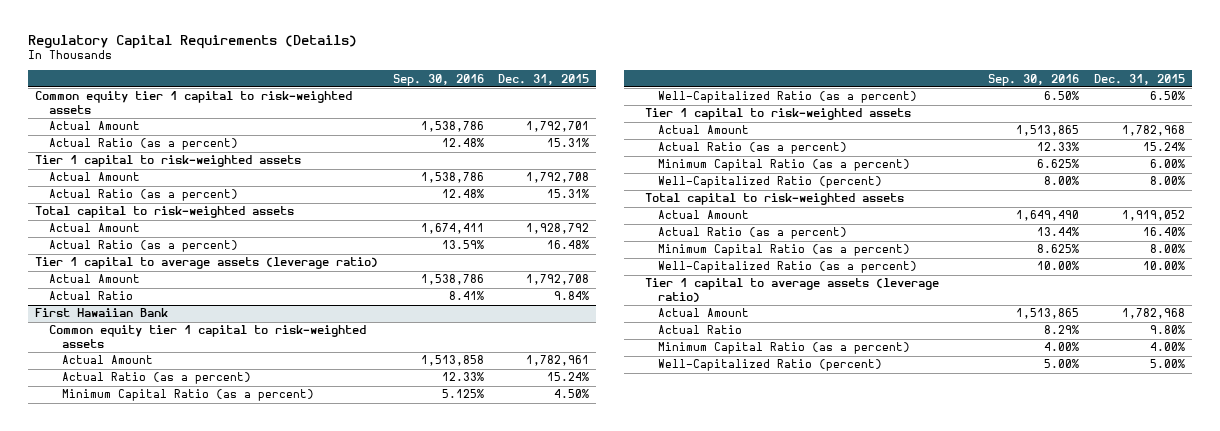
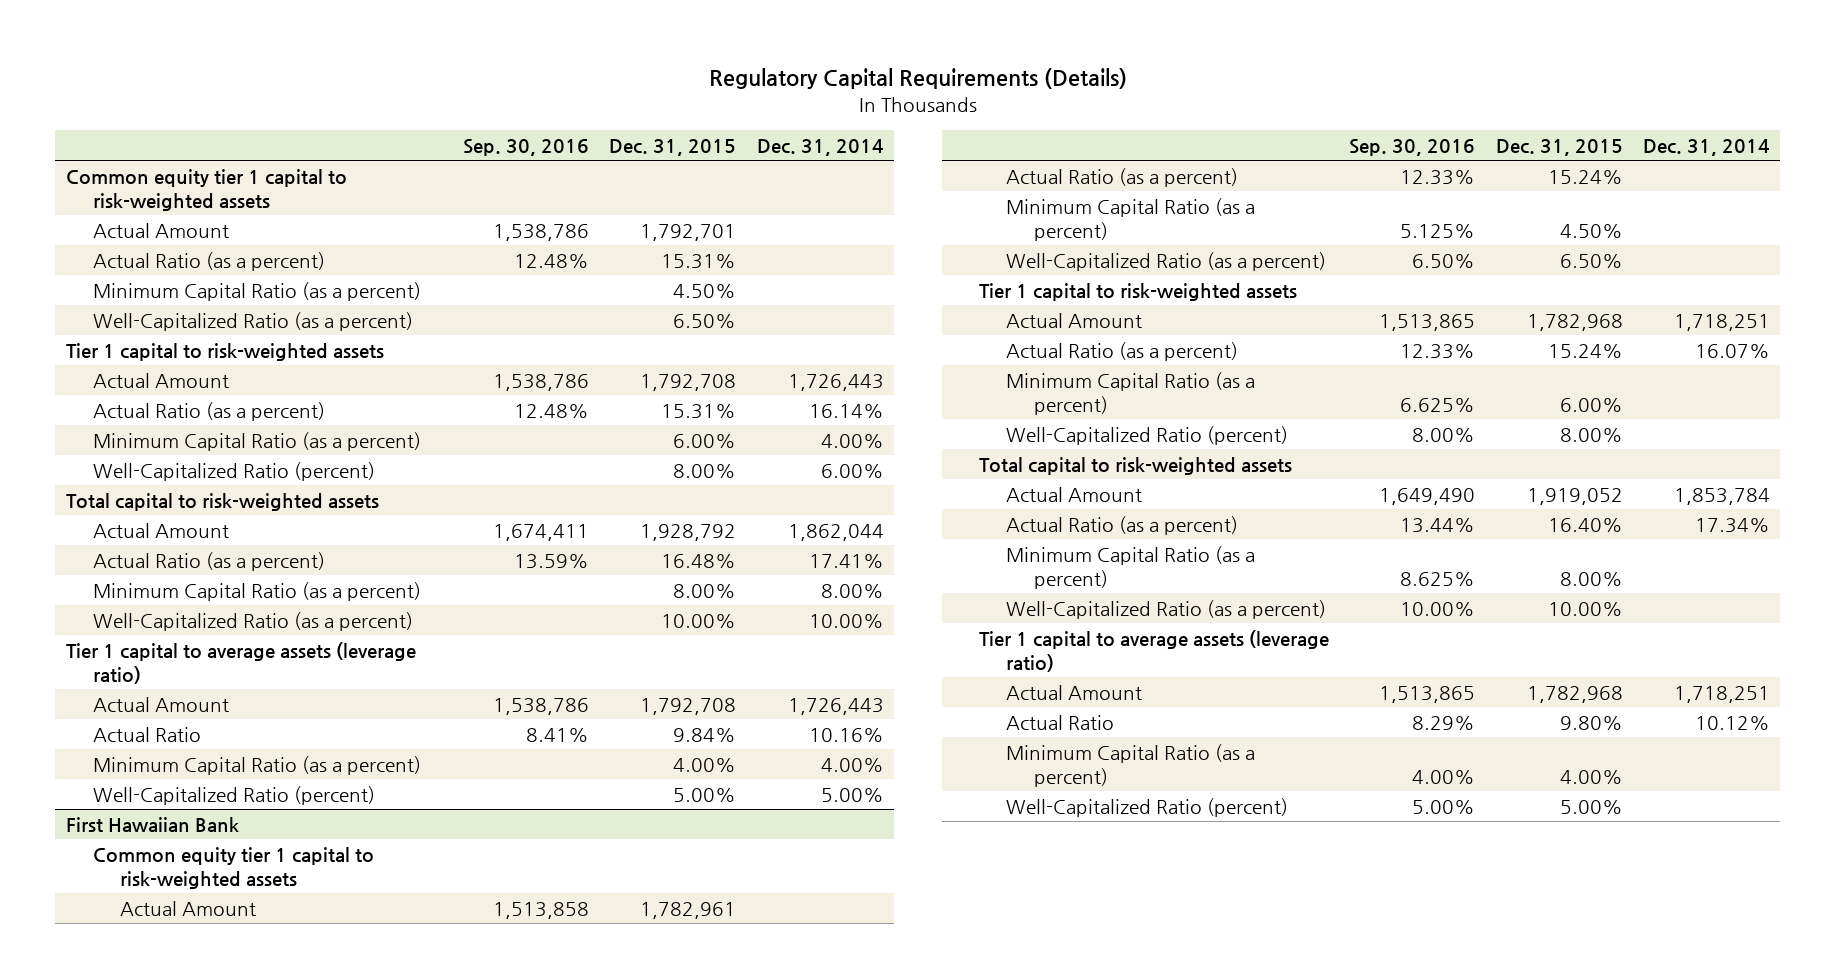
- | Sep. 30, 2016 | Dec. 31, 2015
+ | Sep. 30, 2016 | Dec. 31, 2015 | Dec. 31, 2014
+ Minimum Capital Ratio (as a percent) | | 4.50% |
+ Well-Capitalized Ratio (as a percent) | | 6.50% |
+ Minimum Capital Ratio (as a percent) | | 6.00% | 4.00%
+ Well-Capitalized Ratio (percent) | | 8.00% | 6.00%
+ Minimum Capital Ratio (as a percent) | | 8.00% | 8.00%
+ Well-Capitalized Ratio (as a percent) | | 10.00% | 10.00%
+ Minimum Capital Ratio (as a percent) | | 4.00% | 4.00%
+ Well-Capitalized Ratio (percent) | | 5.00% | 5.00%

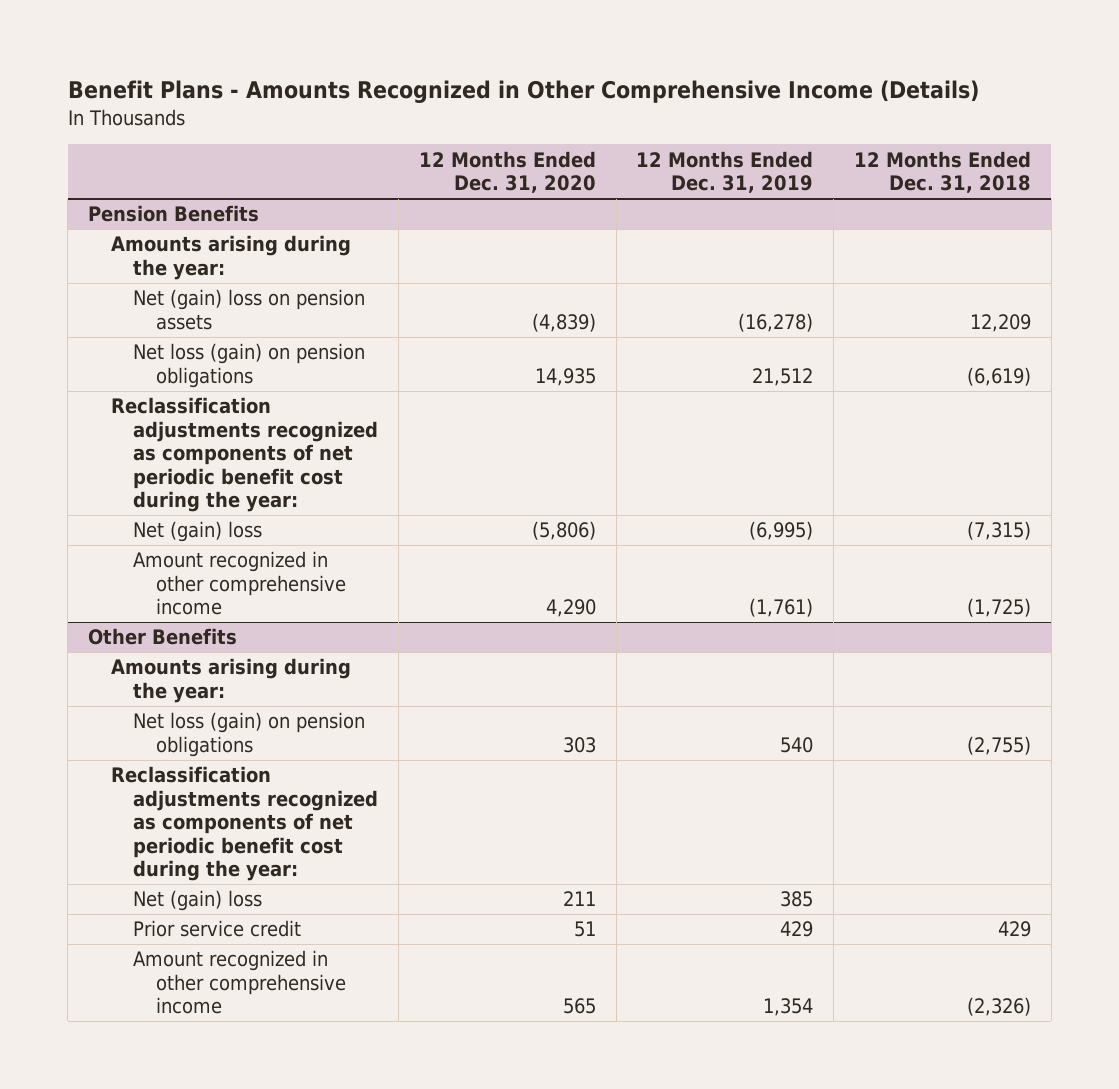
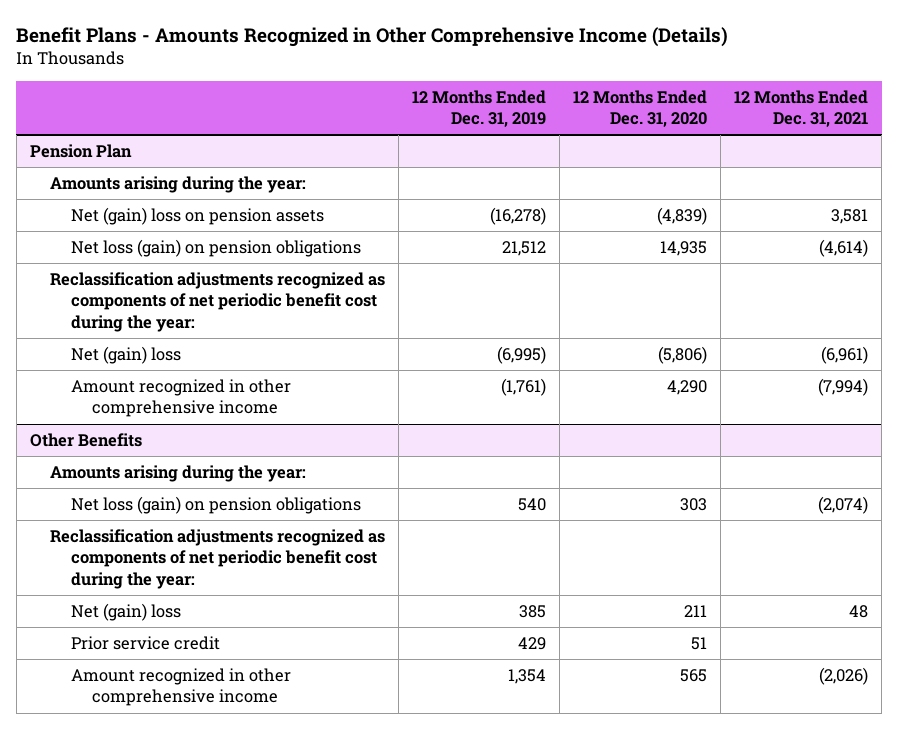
- | 12 Months Ended Dec. 31, 2020 | 12 Months Ended Dec. 31, 2019 | 12 Months Ended Dec. 31, 2018
+ | 12 Months Ended Dec. 31, 2019 | 12 Months Ended Dec. 31, 2020 | 12 Months Ended Dec. 31, 2021
- Pension Benefits
+ Pension Plan

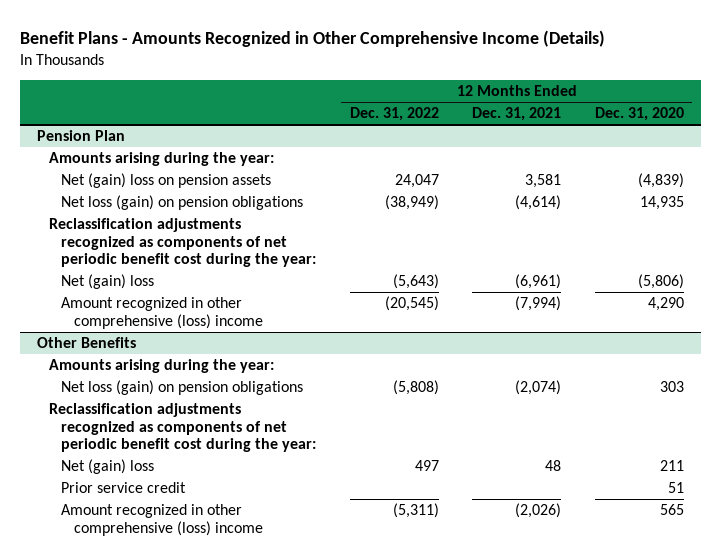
- | 12 Months Ended Dec. 31, 2019 | 12 Months Ended Dec. 31, 2020 | 12 Months Ended Dec. 31, 2021
+ | 12 Months Ended Dec. 31, 2022 | 12 Months Ended Dec. 31, 2021 | 12 Months Ended Dec. 31, 2020
@ Pension Plan
- Amount recognized in other comprehensive income | (1,761) | 4,290 | (7,994)
+ Amount recognized in other comprehensive (loss) income | (20,545) | (7,994) | 4,290
@ Other Benefits
- Amount recognized in other comprehensive income | 1,354 | 565 | (2,026)
+ Amount recognized in other comprehensive (loss) income | (5,311) | (2,026) | 565

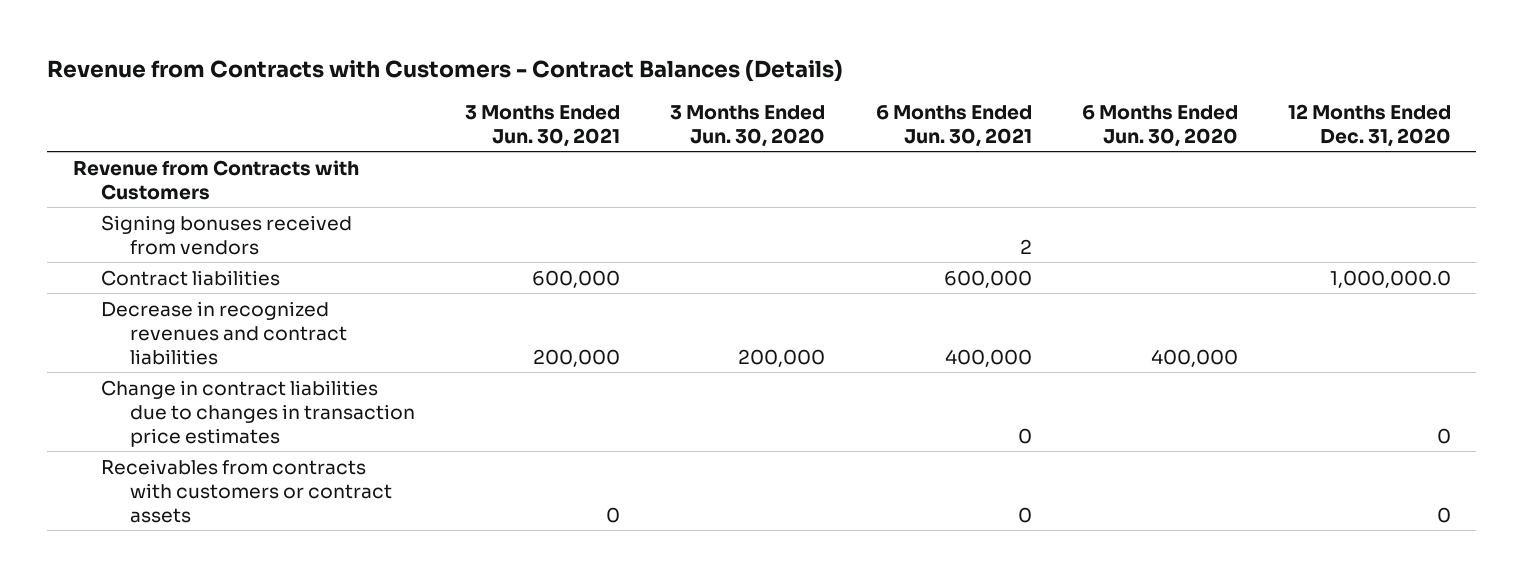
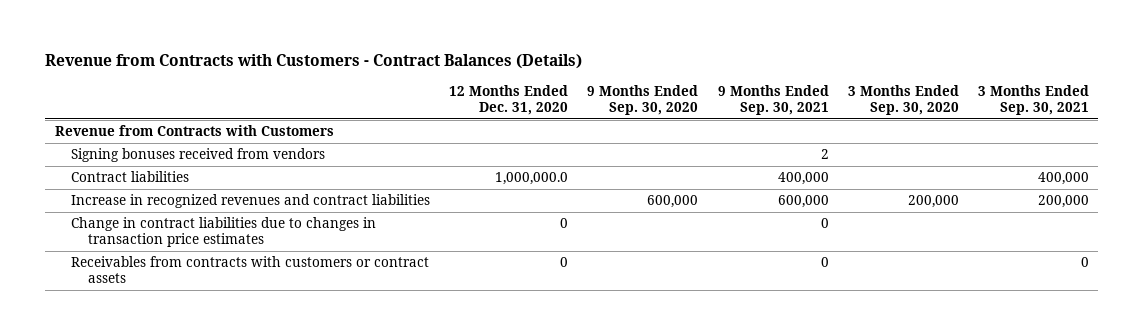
- | 3 Months Ended Jun. 30, 2021 | 3 Months Ended Jun. 30, 2020 | 6 Months Ended Jun. 30, 2021 | 6 Months Ended Jun. 30, 2020 | 12 Months Ended Dec. 31, 2020
+ | 12 Months Ended Dec. 31, 2020 | 9 Months Ended Sep. 30, 2020 | 9 Months Ended Sep. 30, 2021 | 3 Months Ended Sep. 30, 2020 | 3 Months Ended Sep. 30, 2021
- Decrease in recognized revenues and contract liabilities | 200,000 | 200,000 | 400,000 | 400,000 |
+ Increase in recognized revenues and contract liabilities | | 600,000 | 600,000 | 200,000 | 200,000

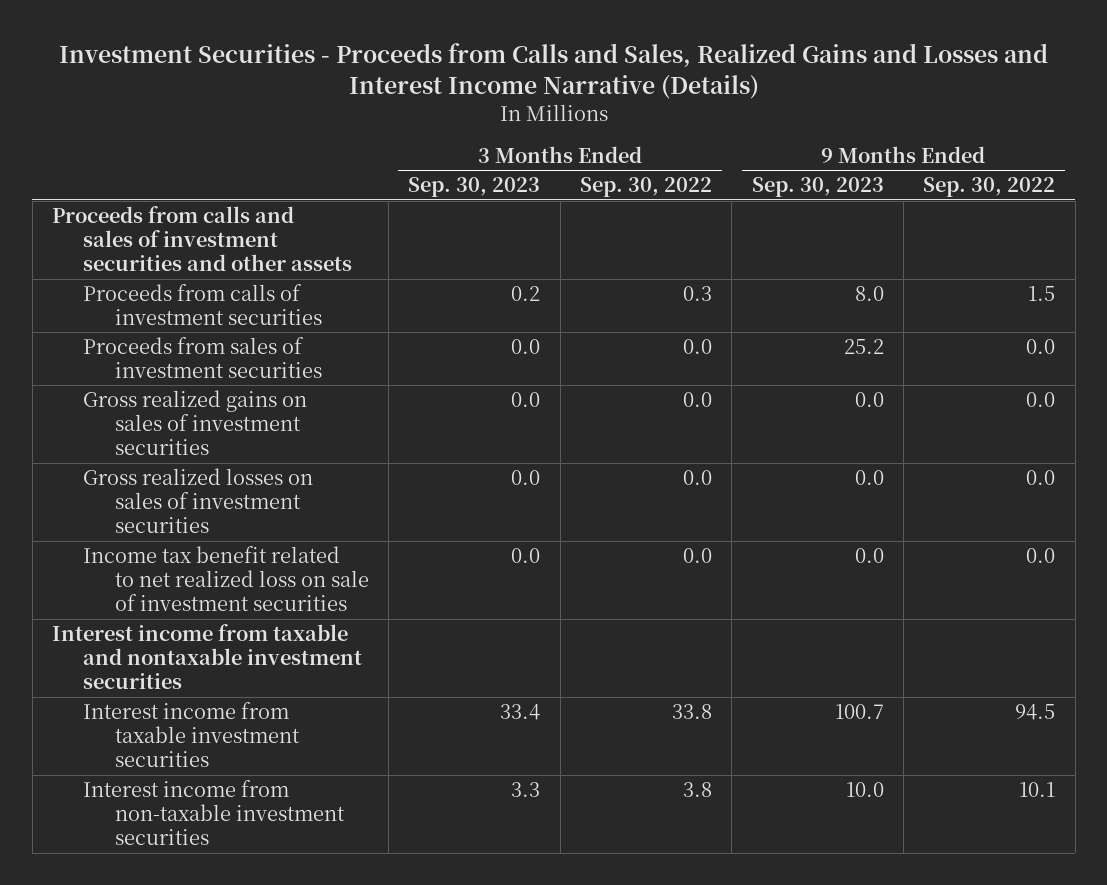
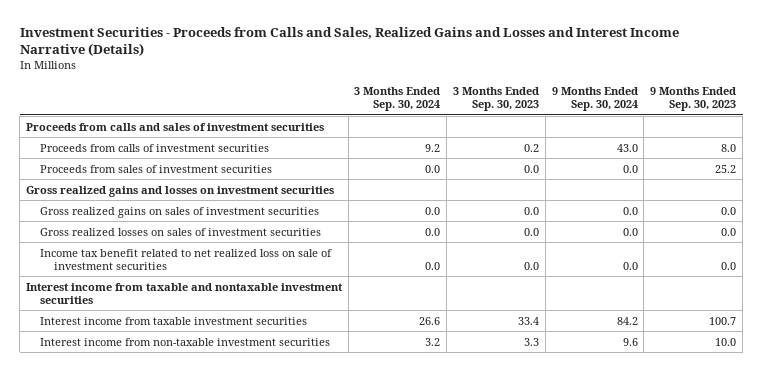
- | 3 Months Ended Sep. 30, 2023 | 3 Months Ended Sep. 30, 2022 | 9 Months Ended Sep. 30, 2023 | 9 Months Ended Sep. 30, 2022
+ | 3 Months Ended Sep. 30, 2024 | 3 Months Ended Sep. 30, 2023 | 9 Months Ended Sep. 30, 2024 | 9 Months Ended Sep. 30, 2023
- Proceeds from calls and sales of investment securities and other assets
+ Proceeds from calls and sales of investment securities
+ Gross realized gains and losses on investment securities

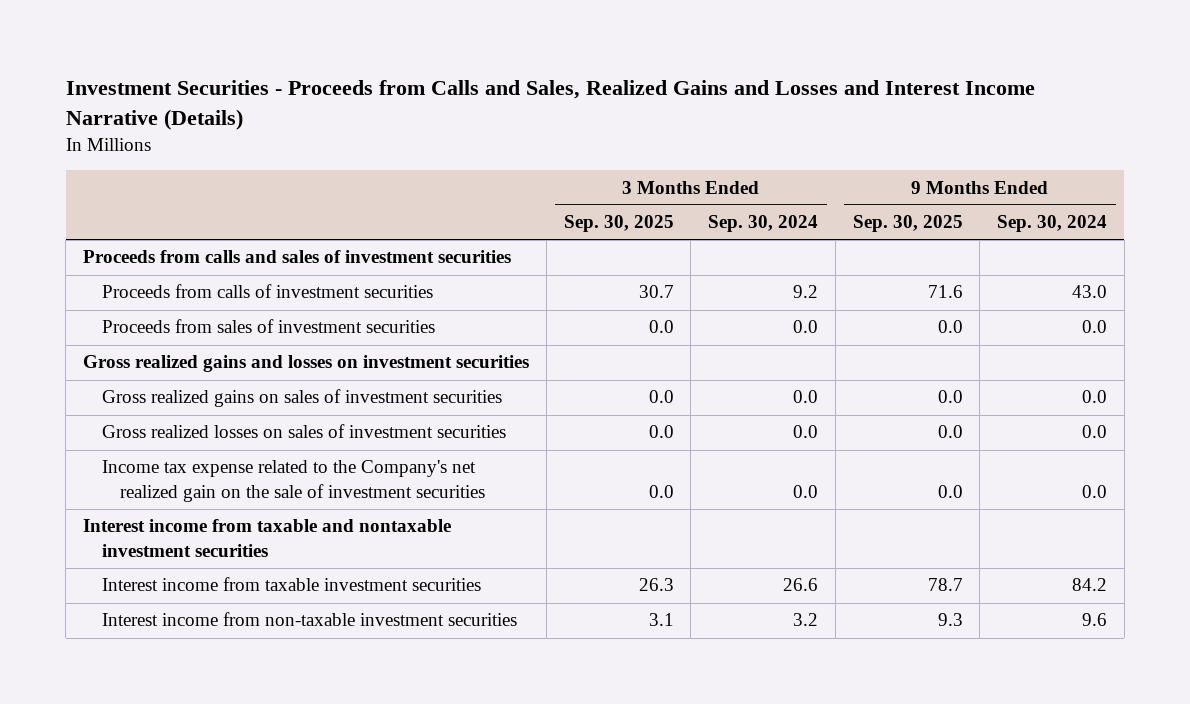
- | 3 Months Ended Sep. 30, 2024 | 3 Months Ended Sep. 30, 2023 | 9 Months Ended Sep. 30, 2024 | 9 Months Ended Sep. 30, 2023
+ | 3 Months Ended Sep. 30, 2025 | 3 Months Ended Sep. 30, 2024 | 9 Months Ended Sep. 30, 2025 | 9 Months Ended Sep. 30, 2024
- Income tax benefit related to net realized loss on sale of investment securities | 0.0 | 0.0 | 0.0 | 0.0
+ Income tax expense related to the Company's net realized gain on the sale of investment securities | 0.0 | 0.0 | 0.0 | 0.0

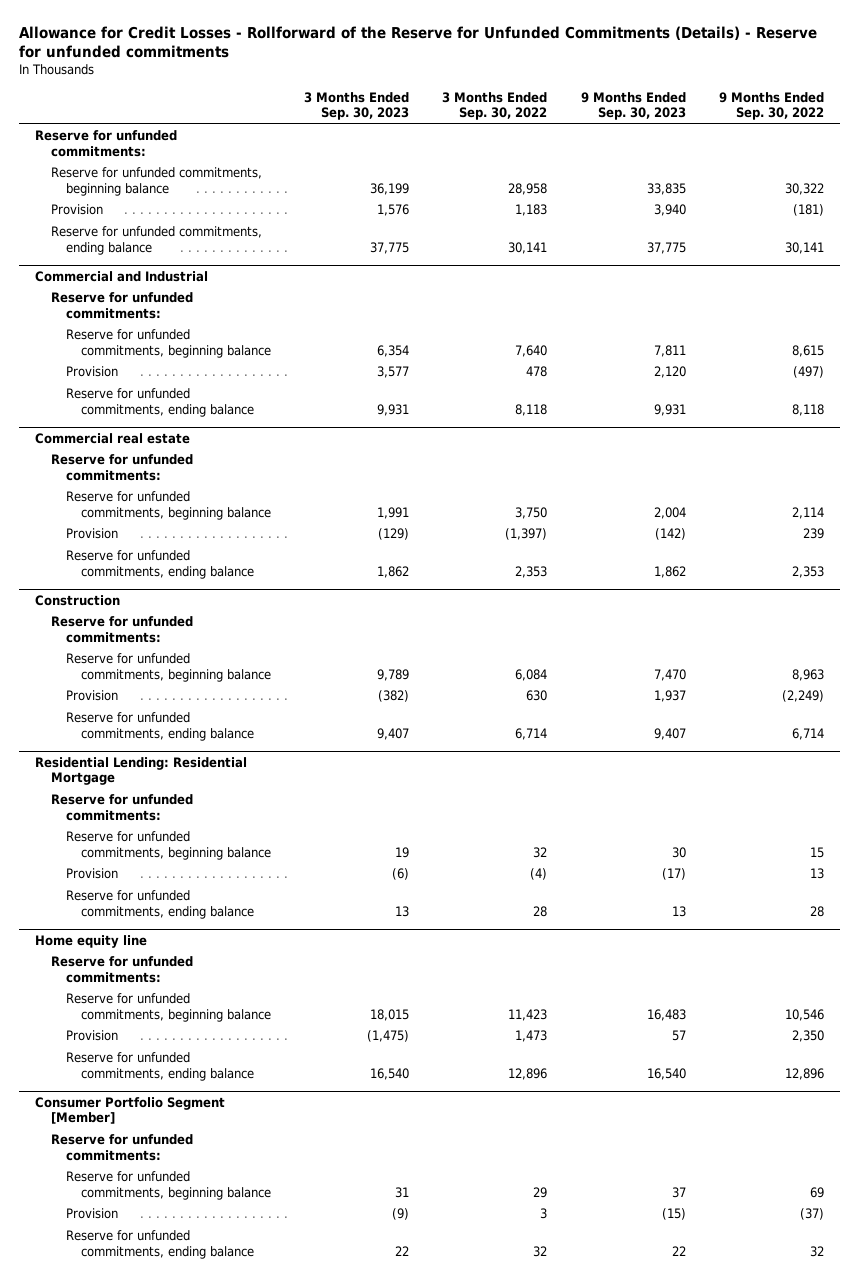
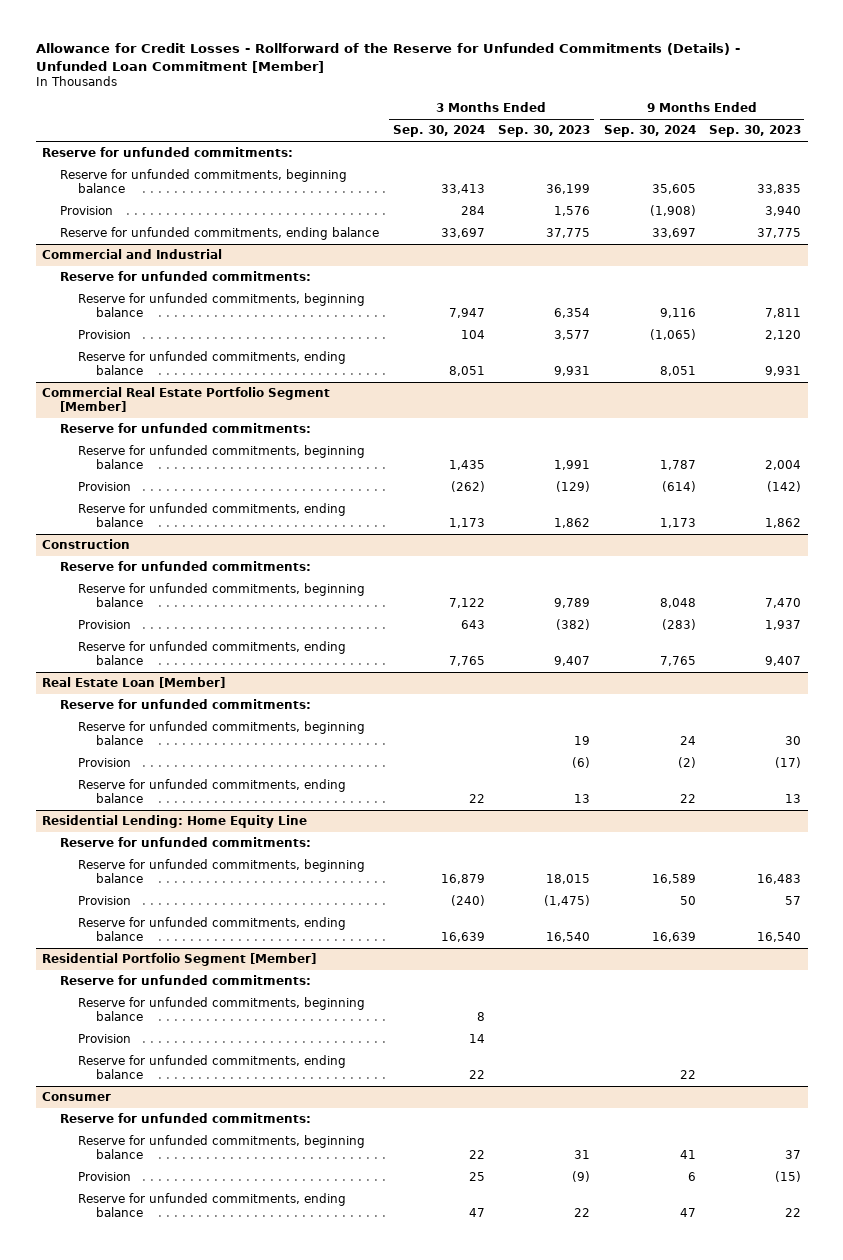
- Allowance for Credit Losses - Rollforward of the Reserve for Unfunded Commitments (Details) - Reserve for unfunded commitments
+ Allowance for Credit Losses - Rollforward of the Reserve for Unfunded Commitments (Details) - Unfunded Loan Commitment [Member]
- | 3 Months Ended Sep. 30, 2023 | 3 Months Ended Sep. 30, 2022 | 9 Months Ended Sep. 30, 2023 | 9 Months Ended Sep. 30, 2022
+ | 3 Months Ended Sep. 30, 2024 | 3 Months Ended Sep. 30, 2023 | 9 Months Ended Sep. 30, 2024 | 9 Months Ended Sep. 30, 2023
- Commercial real estate
+ Commercial Real Estate Portfolio Segment [Member]
- Residential Lending: Residential Mortgage
+ Real Estate Loan [Member]
- Home equity line
+ Residential Lending: Home Equity Line
- Consumer Portfolio Segment [Member]
+ Residential Portfolio Segment [Member]
+ Reserve for unfunded commitments, beginning balance | 8 | | |
+ Provision | 14 | | |
+ Reserve for unfunded commitments, ending balance | 22 | | 22 |
+ Consumer
+ Reserve for unfunded commitments:

